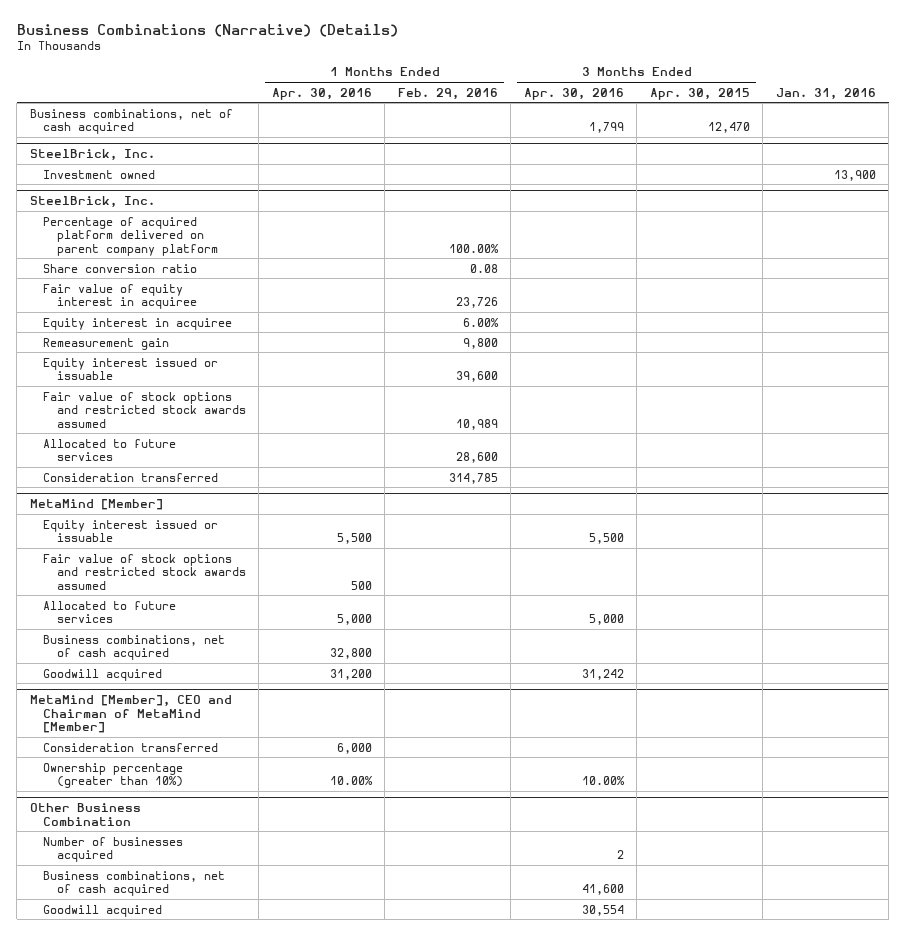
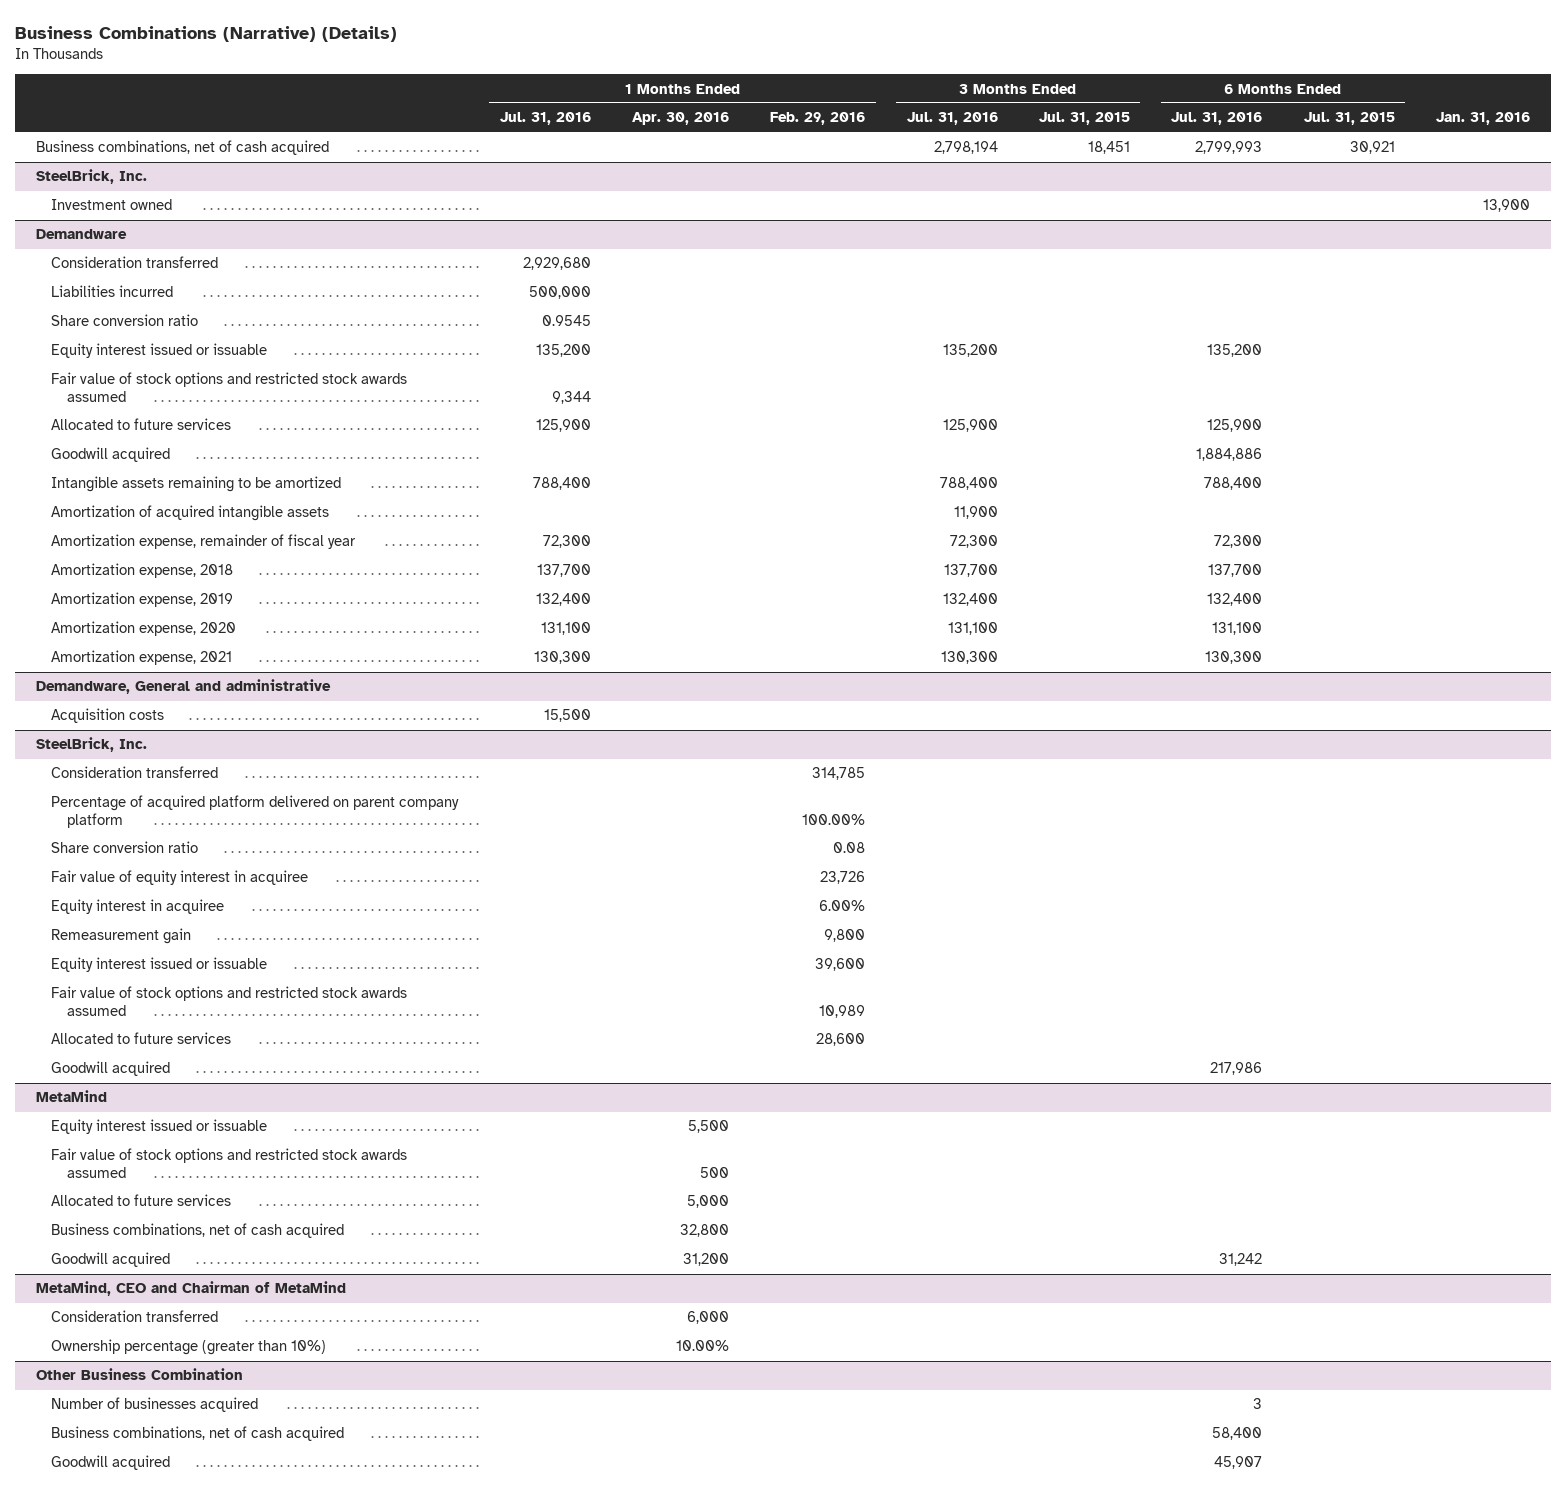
- | 1 Months Ended Apr. 30, 2016 | 1 Months Ended Feb. 29, 2016 | 3 Months Ended Apr. 30, 2016 | 3 Months Ended Apr. 30, 2015 | Jan. 31, 2016
+ | 1 Months Ended Jul. 31, 2016 | 1 Months Ended Apr. 30, 2016 | 1 Months Ended Feb. 29, 2016 | 3 Months Ended Jul. 31, 2016 | 3 Months Ended Jul. 31, 2015 | 6 Months Ended Jul. 31, 2016 | 6 Months Ended Jul. 31, 2015 | Jan. 31, 2016
+ Demandware
+ Consideration transferred | 2,929,680 | | | | | | |
+ Liabilities incurred | 500,000 | | | | | | |
+ Share conversion ratio | 0.9545 | | | | | | |
+ Equity interest issued or issuable | 135,200 | | | 135,200 | | 135,200 | |
+ Fair value of stock options and restricted stock awards assumed | 9,344 | | | | | | |
+ Allocated to future services | 125,900 | | | 125,900 | | 125,900 | |
+ Goodwill acquired | | | | | | 1,884,886 | |
+ Intangible assets remaining to be amortized | 788,400 | | | 788,400 | | 788,400 | |
+ Amortization of acquired intangible assets | | | | 11,900 | | | |
+ Amortization expense, remainder of fiscal year | 72,300 | | | 72,300 | | 72,300 | |
+ Amortization expense, 2018 | 137,700 | | | 137,700 | | 137,700 | |
+ Amortization expense, 2019 | 132,400 | | | 132,400 | | 132,400 | |
+ Amortization expense, 2020 | 131,100 | | | 131,100 | | 131,100 | |
+ Amortization expense, 2021 | 130,300 | | | 130,300 | | 130,300 | |
+ Demandware, General and administrative
+ Acquisition costs | 15,500 | | | | | | |
@ SteelBrick, Inc.
moved up: Consideration transferred | | | 314,785 | | | | |
- MetaMind [Member]
@ SteelBrick, Inc.
+ Goodwill acquired | | | | | | 217,986 | |
+ MetaMind
- MetaMind [Member], CEO and Chairman of MetaMind [Member]
+ MetaMind, CEO and Chairman of MetaMind

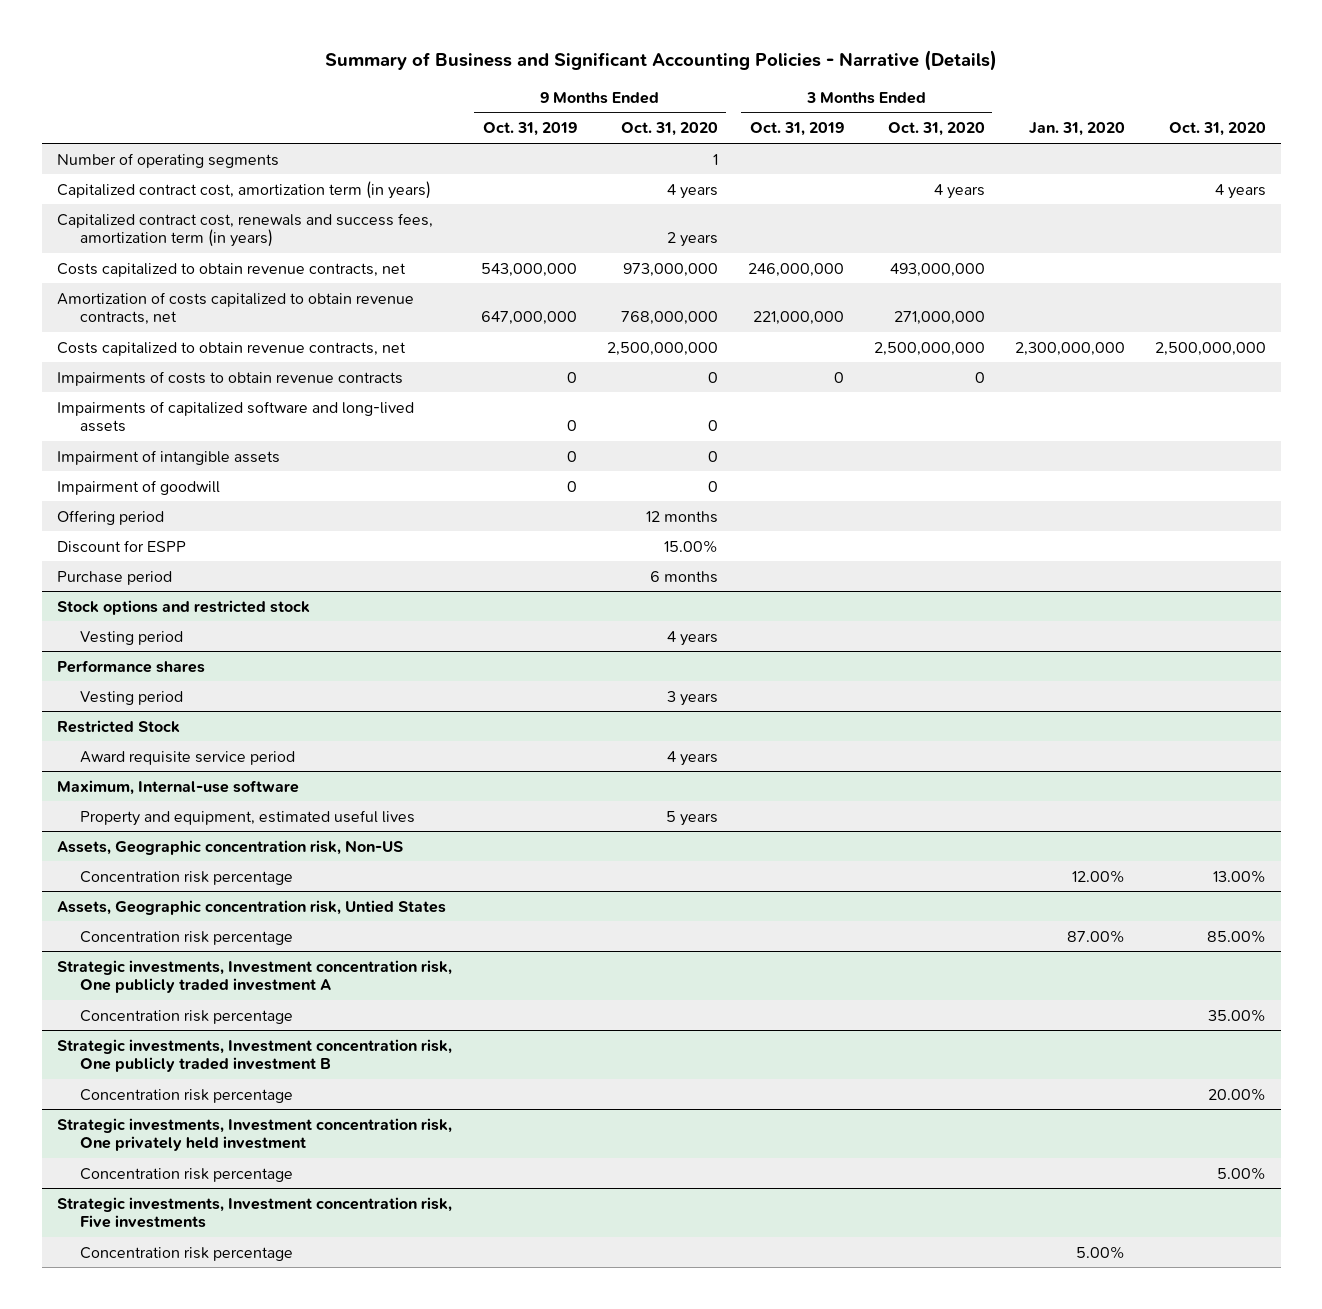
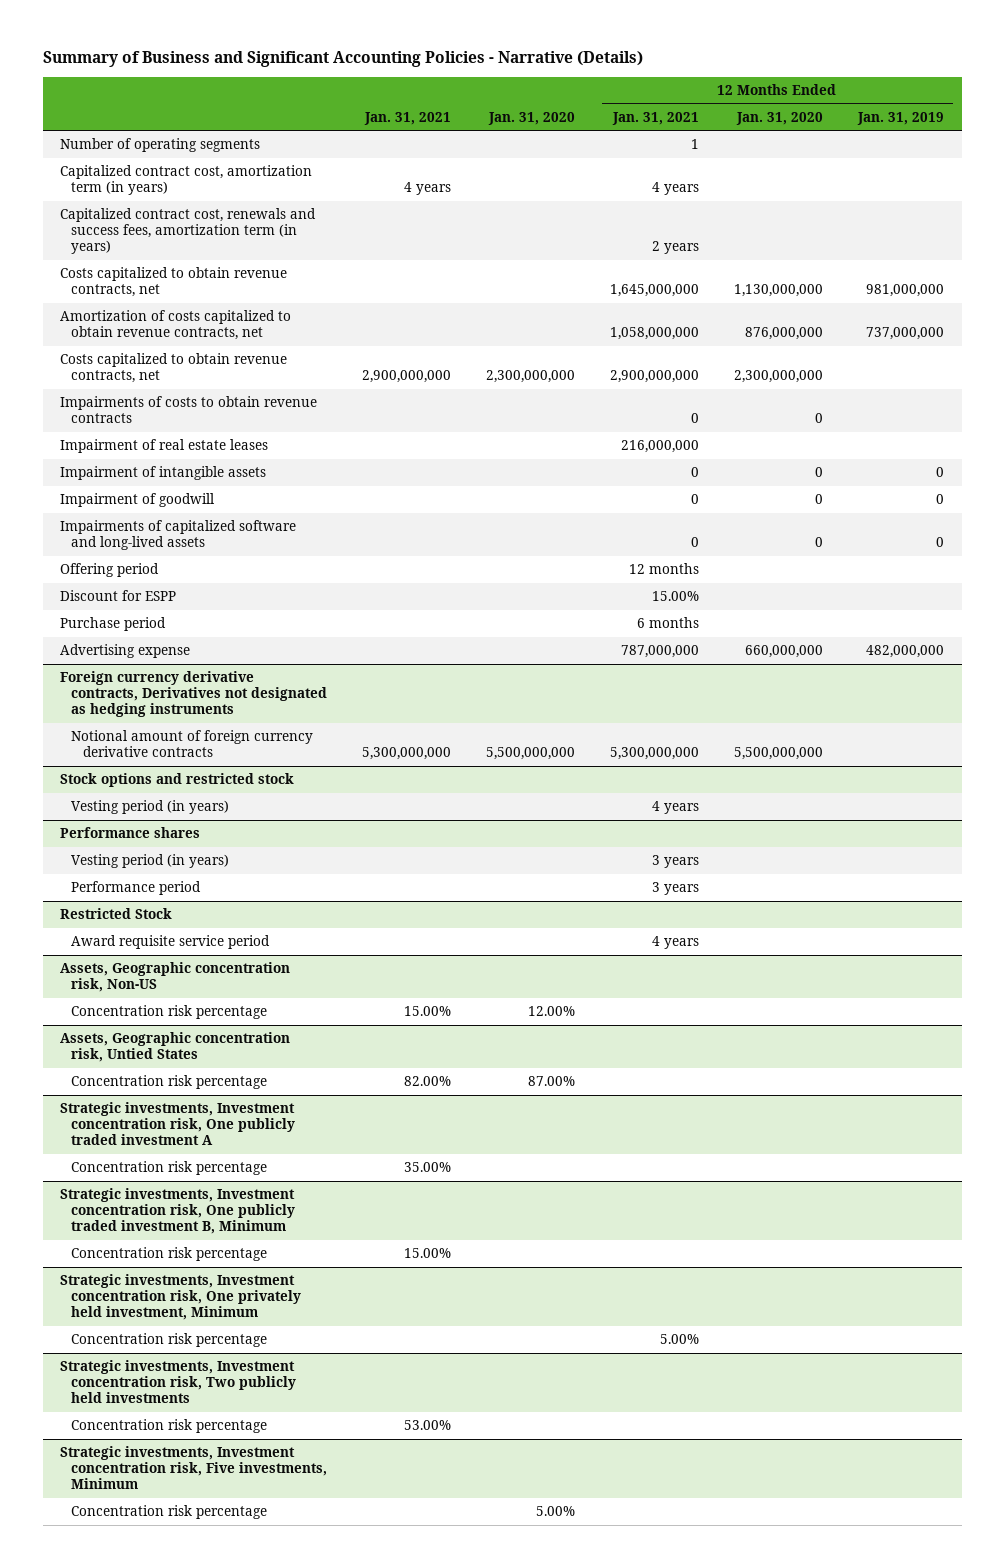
- | 9 Months Ended Oct. 31, 2019 | 9 Months Ended Oct. 31, 2020 | 3 Months Ended Oct. 31, 2019 | 3 Months Ended Oct. 31, 2020 | Jan. 31, 2020 | Oct. 31, 2020
+ | Jan. 31, 2021 | Jan. 31, 2020 | 12 Months Ended Jan. 31, 2021 | 12 Months Ended Jan. 31, 2020 | 12 Months Ended Jan. 31, 2019
+ Impairment of real estate leases | | | 216,000,000 | |
moved down: Impairments of capitalized software and long-lived assets | | | 0 | 0 | 0
+ Advertising expense | | | 787,000,000 | 660,000,000 | 482,000,000
+ Foreign currency derivative contracts, Derivatives not designated as hedging instruments
+ Notional amount of foreign currency derivative contracts | 5,300,000,000 | 5,500,000,000 | 5,300,000,000 | 5,500,000,000 |
@ Stock options and restricted stock
- Vesting period | | 4 years | | | |
+ Vesting period (in years) | | | 4 years | |
@ Performance shares
- Vesting period | | 3 years | | | |
+ Vesting period (in years) | | | 3 years | |
+ Performance period | | | 3 years | |
- Maximum, Internal-use software
- Property and equipment, estimated useful lives | | 5 years | | | |
- Strategic investments, Investment concentration risk, One publicly traded investment B
+ Strategic investments, Investment concentration risk, One publicly traded investment B, Minimum
- Strategic investments, Investment concentration risk, One privately held investment
+ Strategic investments, Investment concentration risk, One privately held investment, Minimum
- Strategic investments, Investment concentration risk, Five investments
+ Strategic investments, Investment concentration risk, Two publicly held investments
+ Concentration risk percentage | 53.00% | | | |
+ Strategic investments, Investment concentration risk, Five investments, Minimum

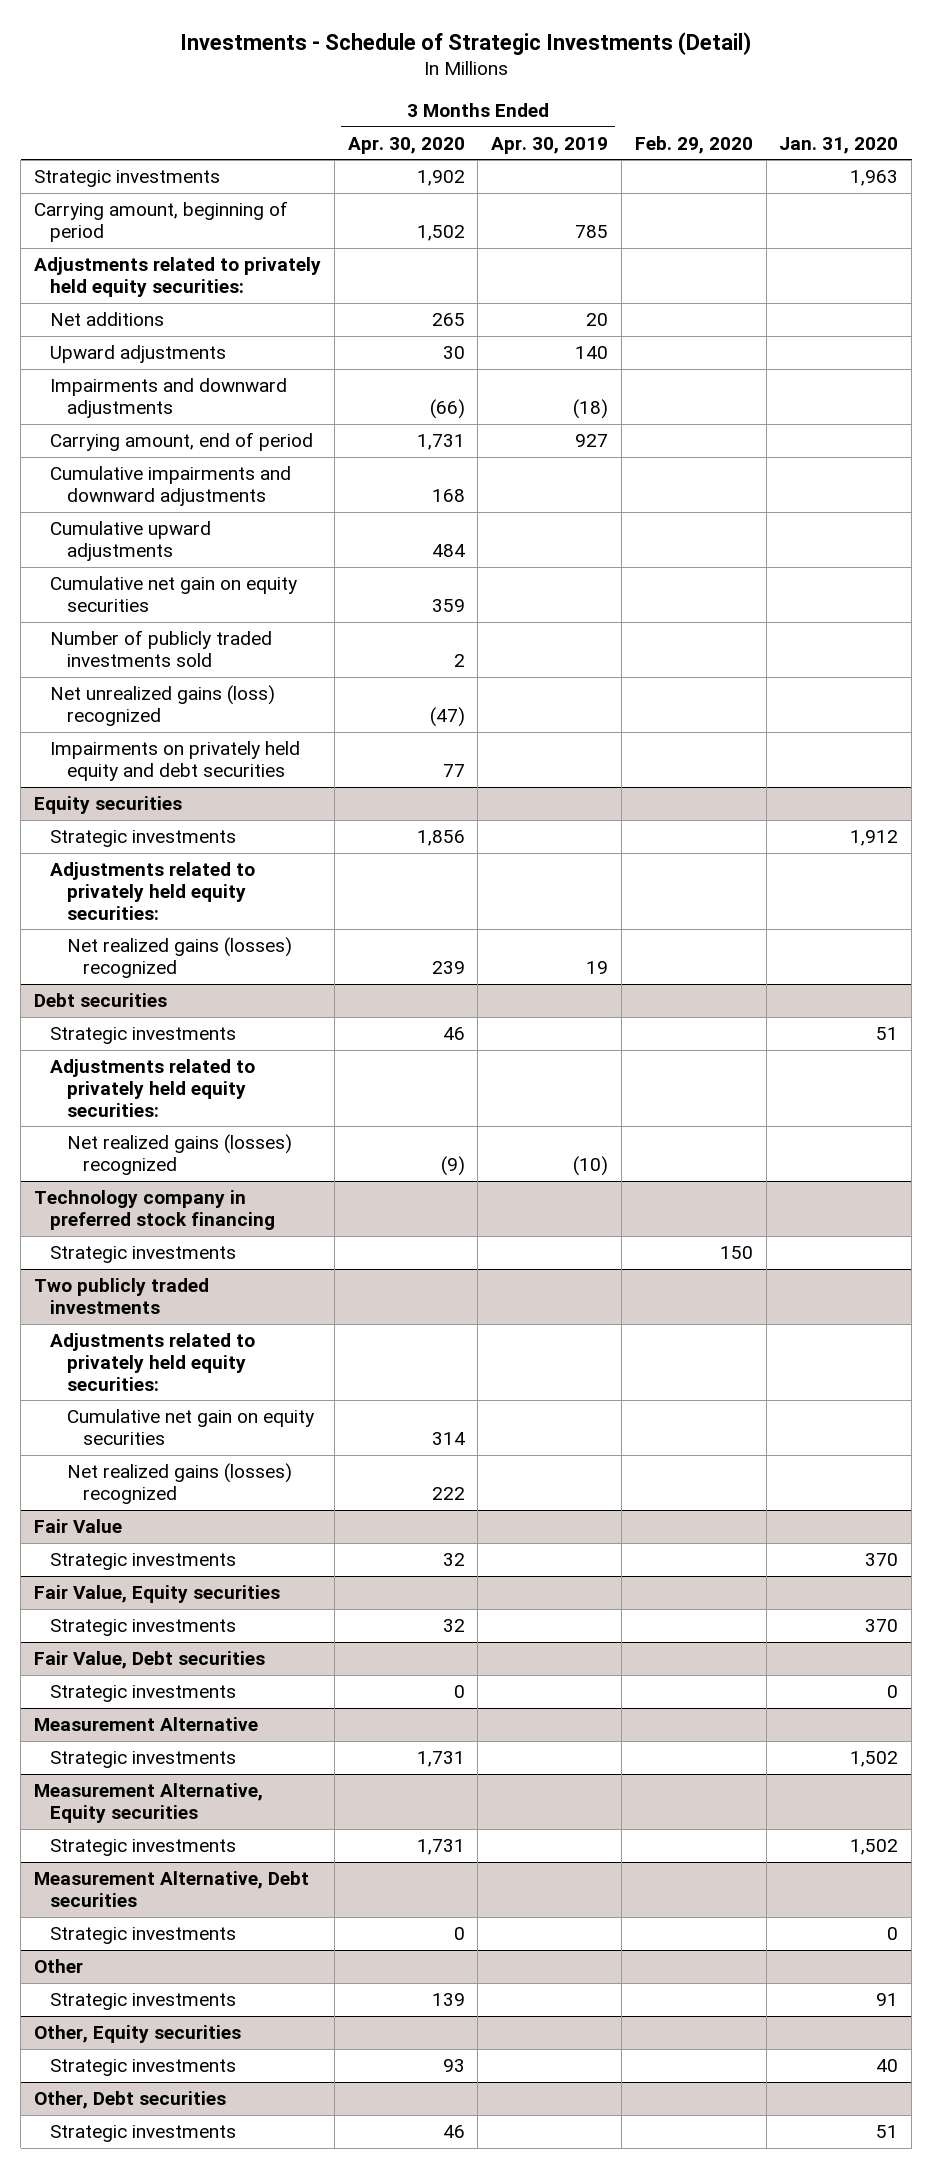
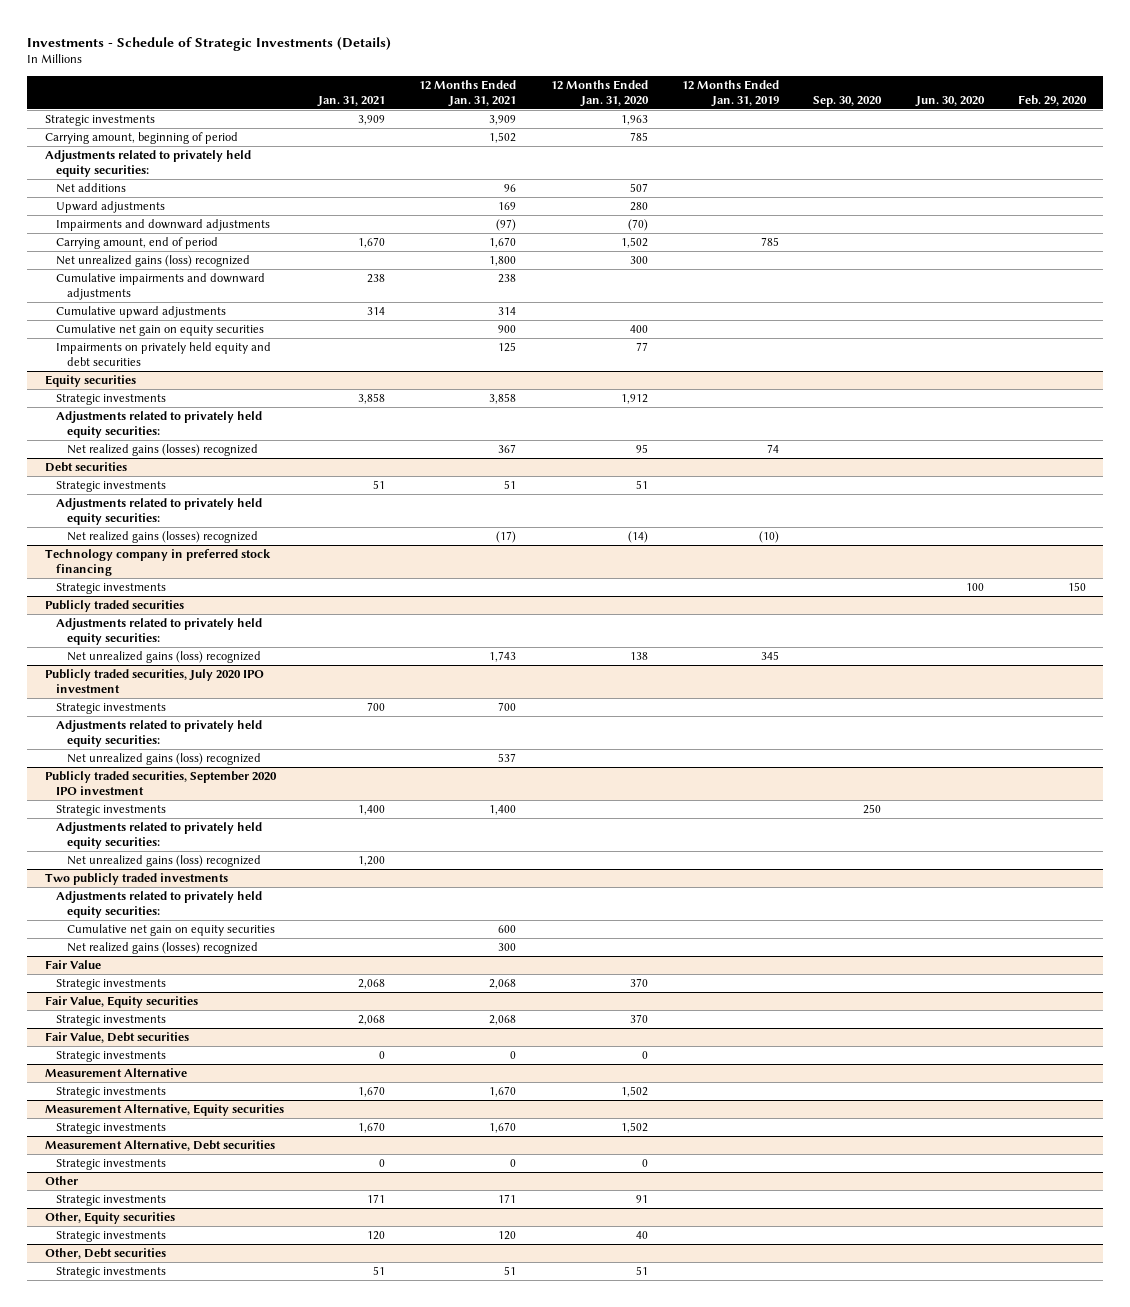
- Investments - Schedule of Strategic Investments (Detail)
+ Investments - Schedule of Strategic Investments (Details)
- | 3 Months Ended Apr. 30, 2020 | 3 Months Ended Apr. 30, 2019 | Feb. 29, 2020 | Jan. 31, 2020
+ | Jan. 31, 2021 | 12 Months Ended Jan. 31, 2021 | 12 Months Ended Jan. 31, 2020 | 12 Months Ended Jan. 31, 2019 | Sep. 30, 2020 | Jun. 30, 2020 | Feb. 29, 2020
moved up: Net unrealized gains (loss) recognized | | 1,800 | 300 | | | |
- Number of publicly traded investments sold | 2 | | |
+ Publicly traded securities
+ Adjustments related to privately held equity securities:
+ Net unrealized gains (loss) recognized | | 1,743 | 138 | 345 | | |
+ Publicly traded securities, July 2020 IPO investment
+ Strategic investments | 700 | 700 | | | | |
+ Adjustments related to privately held equity securities:
+ Net unrealized gains (loss) recognized | | 537 | | | | |
+ Publicly traded securities, September 2020 IPO investment
+ Strategic investments | 1,400 | 1,400 | | | 250 | |
+ Adjustments related to privately held equity securities:
+ Net unrealized gains (loss) recognized | 1,200 | | | | | |

